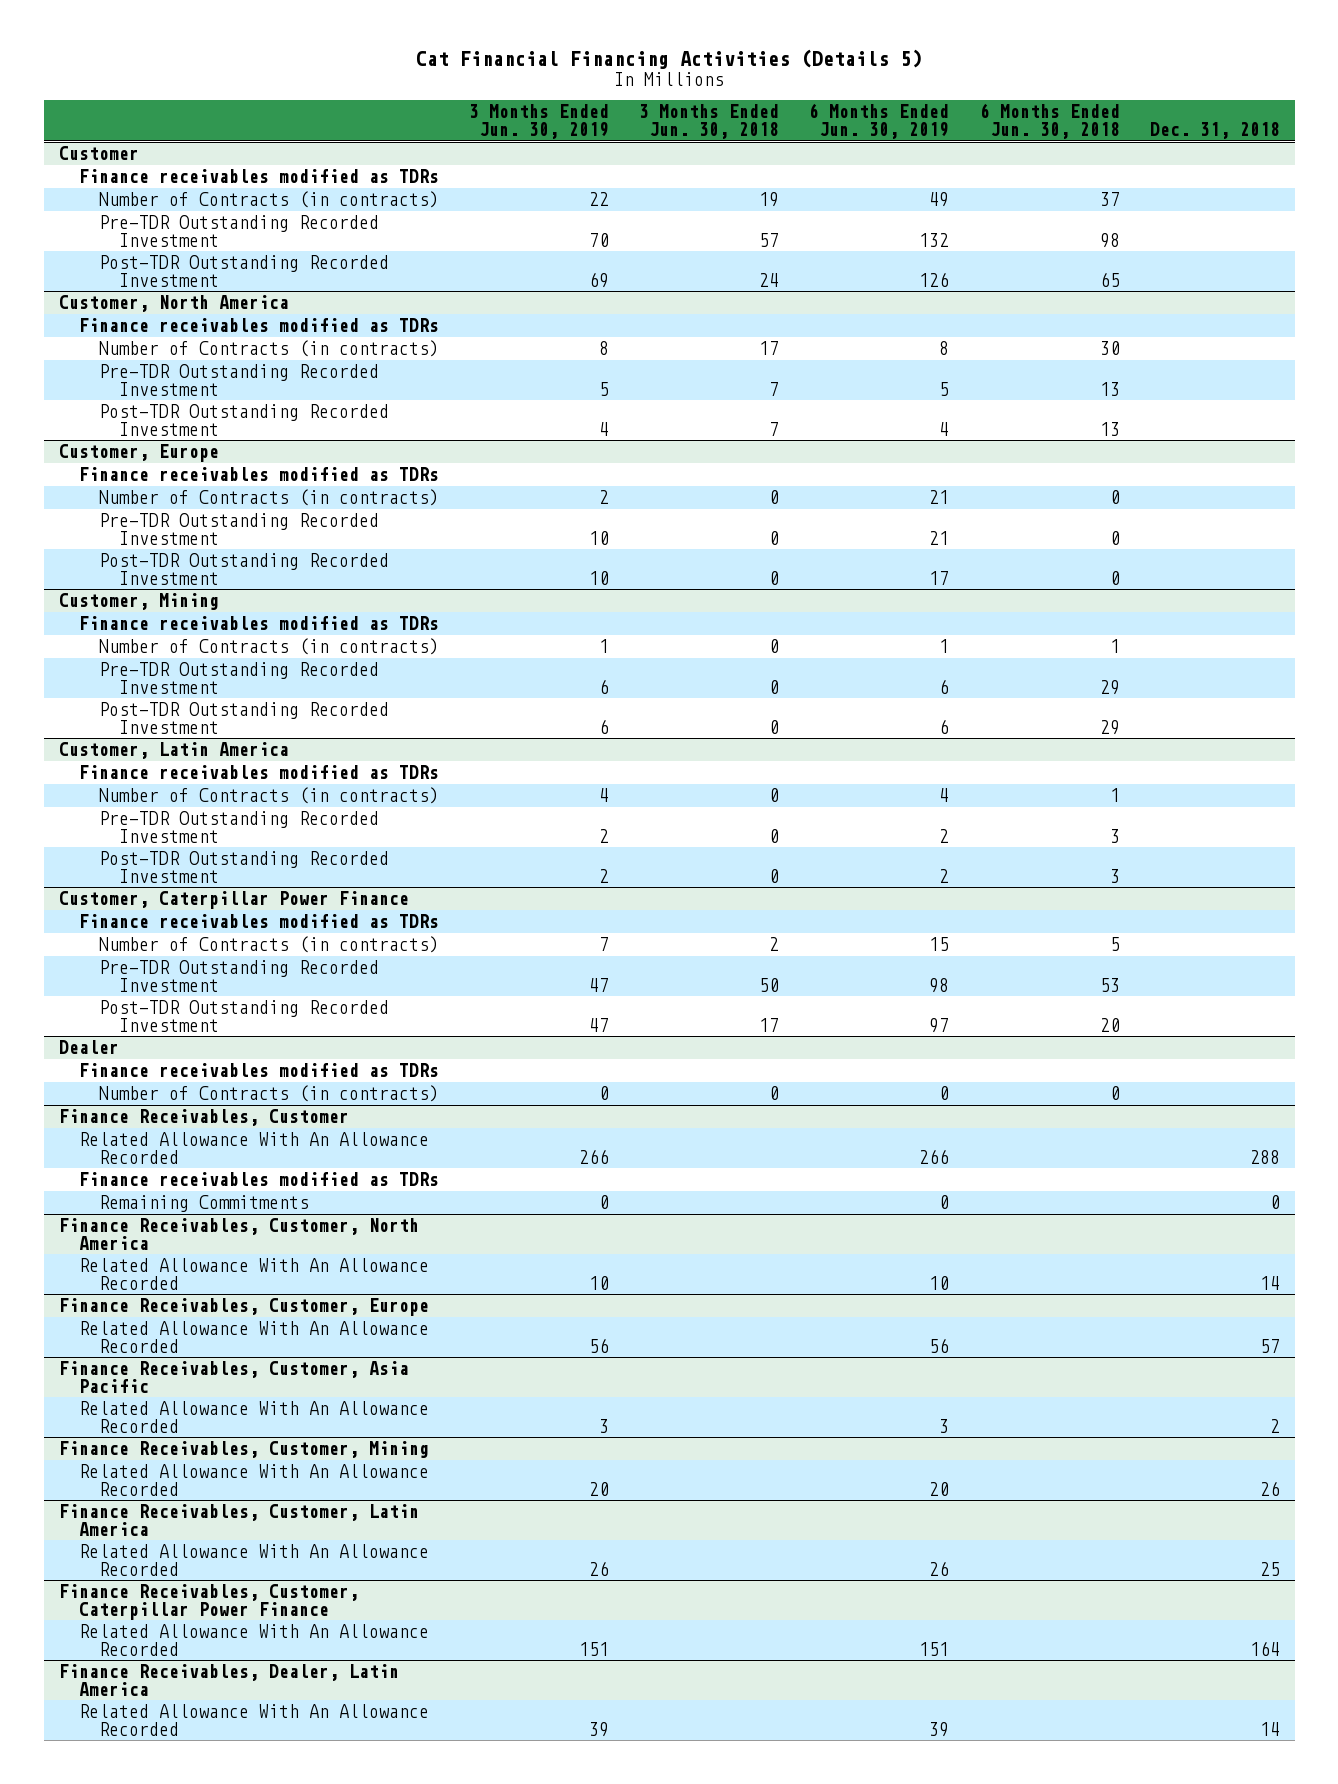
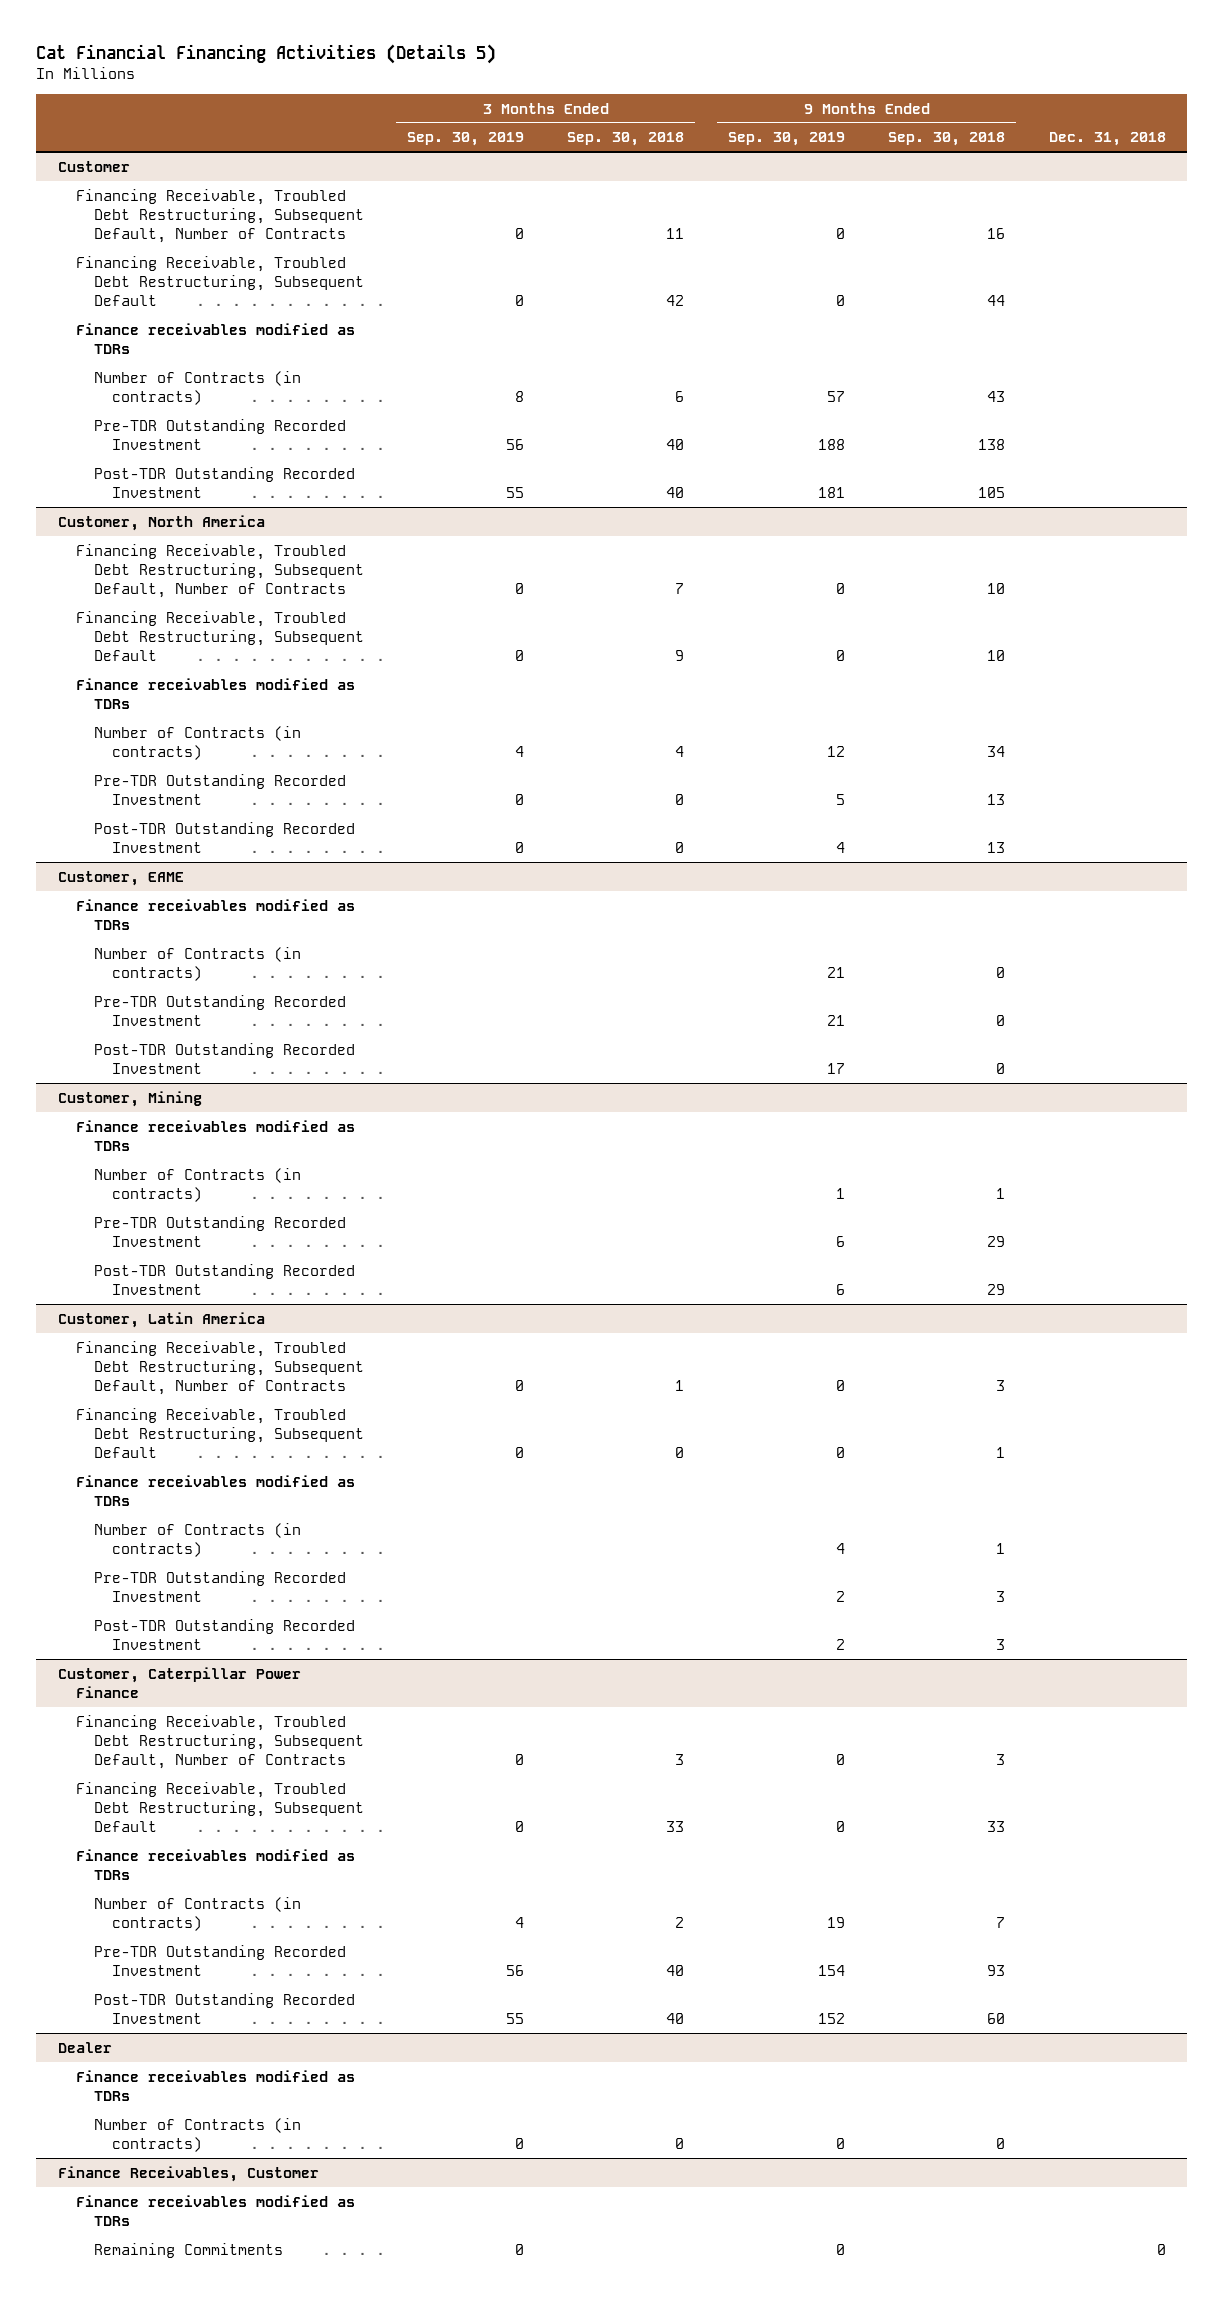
- | 3 Months Ended Jun. 30, 2019 | 3 Months Ended Jun. 30, 2018 | 6 Months Ended Jun. 30, 2019 | 6 Months Ended Jun. 30, 2018 | Dec. 31, 2018
+ | 3 Months Ended Sep. 30, 2019 | 3 Months Ended Sep. 30, 2018 | 9 Months Ended Sep. 30, 2019 | 9 Months Ended Sep. 30, 2018 | Dec. 31, 2018
@ Customer
+ Financing Receivable, Troubled Debt Restructuring, Subsequent Default, Number of Contracts | 0 | 11 | 0 | 16 |
+ Financing Receivable, Troubled Debt Restructuring, Subsequent Default | 0 | 42 | 0 | 44 |
@ Customer, North America
+ Financing Receivable, Troubled Debt Restructuring, Subsequent Default, Number of Contracts | 0 | 7 | 0 | 10 |
+ Financing Receivable, Troubled Debt Restructuring, Subsequent Default | 0 | 9 | 0 | 10 |
- Customer, Europe
- Finance receivables modified as TDRs
- Number of Contracts (in contracts) | 2 | 0 | 21 | 0 |
- Pre-TDR Outstanding Recorded Investment | 10 | 0 | 21 | 0 |
- Post-TDR Outstanding Recorded Investment | 10 | 0 | 17 | 0 |
+ Customer, EAME
+ Finance receivables modified as TDRs
+ Number of Contracts (in contracts) | | | 21 | 0 |
+ Pre-TDR Outstanding Recorded Investment | | | 21 | 0 |
+ Post-TDR Outstanding Recorded Investment | | | 17 | 0 |
@ Customer, Latin America
+ Financing Receivable, Troubled Debt Restructuring, Subsequent Default, Number of Contracts | 0 | 1 | 0 | 3 |
+ Financing Receivable, Troubled Debt Restructuring, Subsequent Default | 0 | 0 | 0 | 1 |
@ Customer, Caterpillar Power Finance
+ Financing Receivable, Troubled Debt Restructuring, Subsequent Default, Number of Contracts | 0 | 3 | 0 | 3 |
+ Financing Receivable, Troubled Debt Restructuring, Subsequent Default | 0 | 33 | 0 | 33 |
@ Finance Receivables, Customer
- Related Allowance With An Allowance Recorded | 266 | | 266 | | 288
- Finance Receivables, Customer, North America
- Related Allowance With An Allowance Recorded | 10 | | 10 | | 14
- Finance Receivables, Customer, Europe
- Related Allowance With An Allowance Recorded | 56 | | 56 | | 57
- Finance Receivables, Customer, Asia Pacific
- Related Allowance With An Allowance Recorded | 3 | | 3 | | 2
- Finance Receivables, Customer, Mining
- Related Allowance With An Allowance Recorded | 20 | | 20 | | 26
- Finance Receivables, Customer, Latin America
- Related Allowance With An Allowance Recorded | 26 | | 26 | | 25
- Finance Receivables, Customer, Caterpillar Power Finance
- Related Allowance With An Allowance Recorded | 151 | | 151 | | 164
- Finance Receivables, Dealer, Latin America
- Related Allowance With An Allowance Recorded | 39 | | 39 | | 14

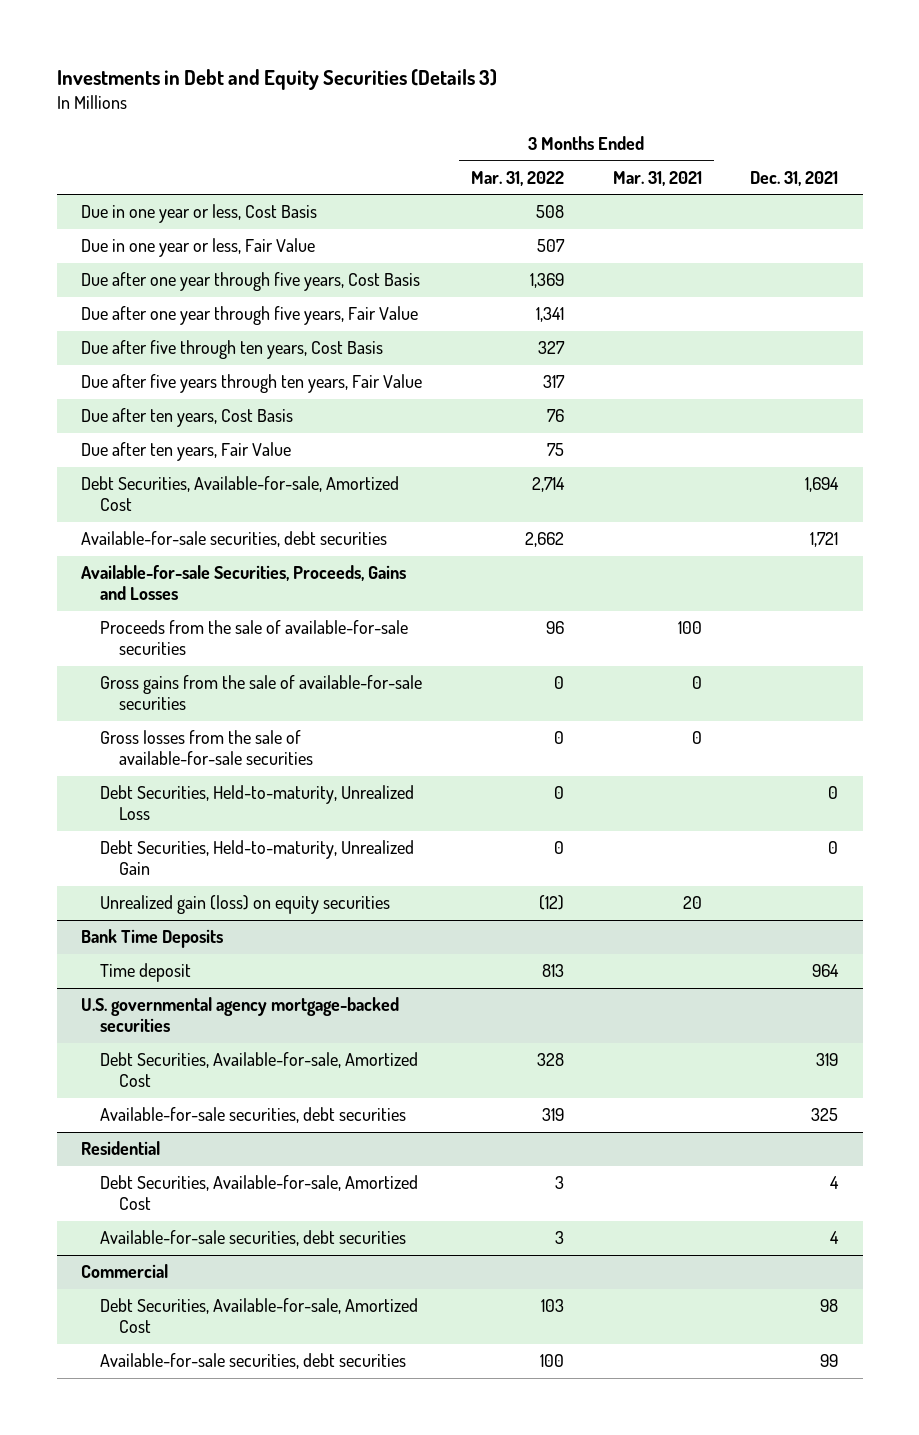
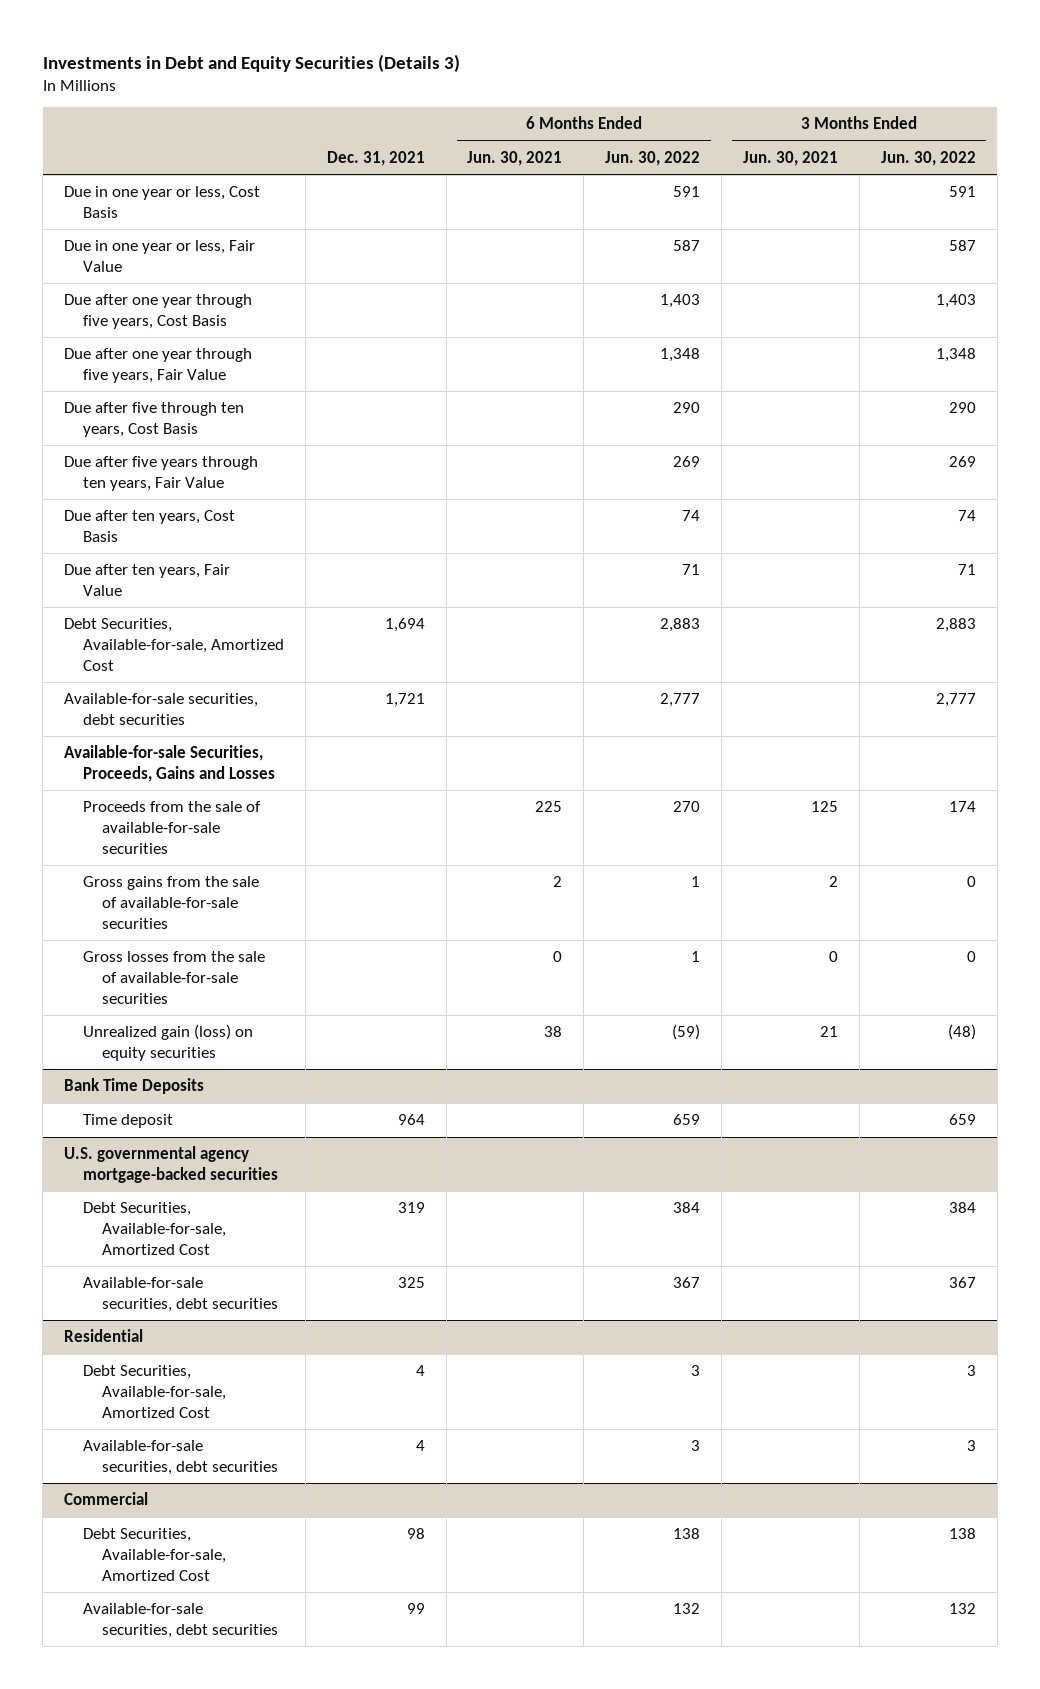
- | 3 Months Ended Mar. 31, 2022 | 3 Months Ended Mar. 31, 2021 | Dec. 31, 2021
+ | Dec. 31, 2021 | 6 Months Ended Jun. 30, 2021 | 6 Months Ended Jun. 30, 2022 | 3 Months Ended Jun. 30, 2021 | 3 Months Ended Jun. 30, 2022
- Debt Securities, Held-to-maturity, Unrealized Loss | 0 | | 0
- Debt Securities, Held-to-maturity, Unrealized Gain | 0 | | 0

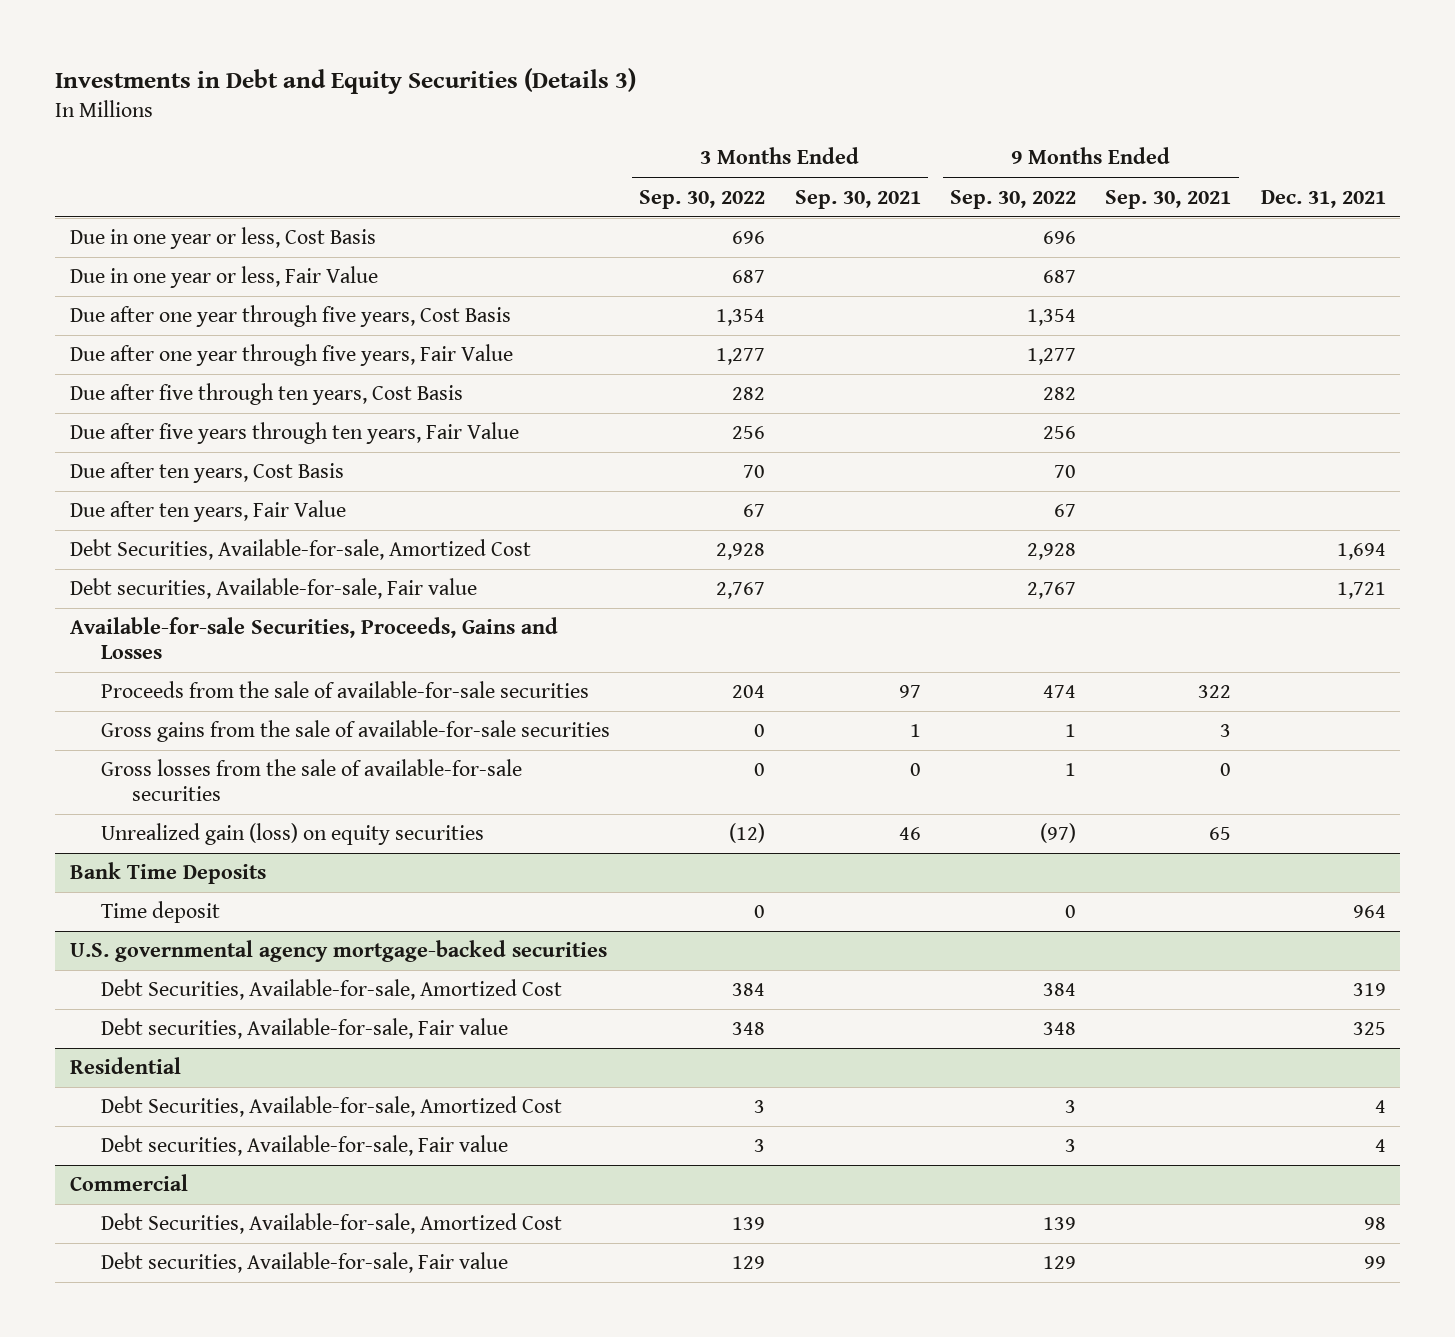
- | Dec. 31, 2021 | 6 Months Ended Jun. 30, 2021 | 6 Months Ended Jun. 30, 2022 | 3 Months Ended Jun. 30, 2021 | 3 Months Ended Jun. 30, 2022
+ | 3 Months Ended Sep. 30, 2022 | 3 Months Ended Sep. 30, 2021 | 9 Months Ended Sep. 30, 2022 | 9 Months Ended Sep. 30, 2021 | Dec. 31, 2021
- Available-for-sale securities, debt securities | 1,721 | | 2,777 | | 2,777
+ Debt securities, Available-for-sale, Fair value | 2,767 | | 2,767 | | 1,721
@ U.S. governmental agency mortgage-backed securities
- Available-for-sale securities, debt securities | 325 | | 367 | | 367
+ Debt securities, Available-for-sale, Fair value | 348 | | 348 | | 325
@ Residential
- Available-for-sale securities, debt securities | 4 | | 3 | | 3
+ Debt securities, Available-for-sale, Fair value | 3 | | 3 | | 4
@ Commercial
- Available-for-sale securities, debt securities | 99 | | 132 | | 132
+ Debt securities, Available-for-sale, Fair value | 129 | | 129 | | 99

